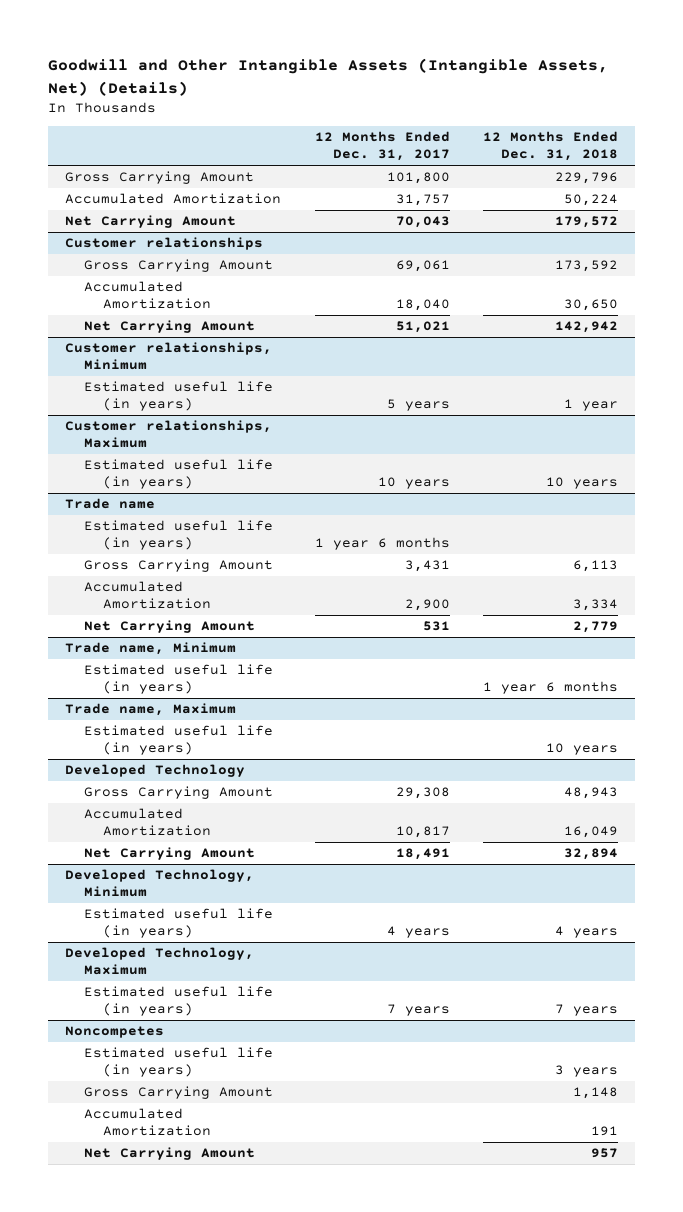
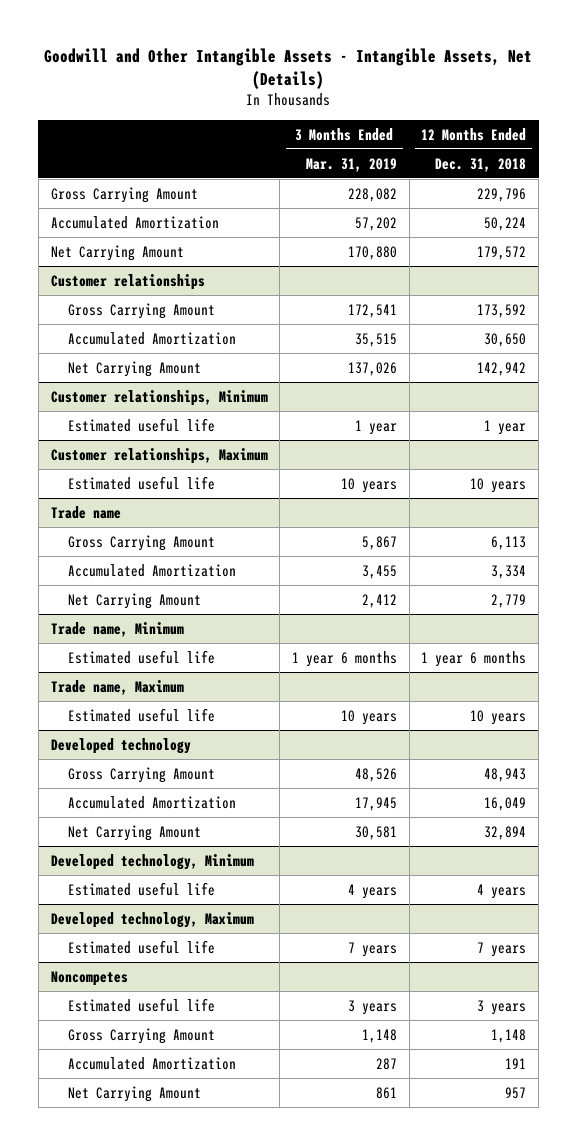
- Goodwill and Other Intangible Assets (Intangible Assets, Net) (Details)
+ Goodwill and Other Intangible Assets - Intangible Assets, Net (Details)
- | 12 Months Ended Dec. 31, 2017 | 12 Months Ended Dec. 31, 2018
+ | 3 Months Ended Mar. 31, 2019 | 12 Months Ended Dec. 31, 2018
@ Customer relationships, Minimum
- Estimated useful life (in years) | 5 years | 1 year
+ Estimated useful life | 1 year | 1 year
@ Customer relationships, Maximum
- Estimated useful life (in years) | 10 years | 10 years
+ Estimated useful life | 10 years | 10 years
@ Trade name
- Estimated useful life (in years) | 1 year 6 months |
@ Trade name, Minimum
- Estimated useful life (in years) | | 1 year 6 months
+ Estimated useful life | 1 year 6 months | 1 year 6 months
@ Trade name, Maximum
- Estimated useful life (in years) | | 10 years
- Developed Technology
@ Trade name, Maximum
+ Estimated useful life | 10 years | 10 years
+ Developed technology
- Developed Technology, Minimum
- Estimated useful life (in years) | 4 years | 4 years
- Developed Technology, Maximum
- Estimated useful life (in years) | 7 years | 7 years
+ Developed technology, Minimum
+ Estimated useful life | 4 years | 4 years
+ Developed technology, Maximum
+ Estimated useful life | 7 years | 7 years
@ Noncompetes
- Estimated useful life (in years) | | 3 years
+ Estimated useful life | 3 years | 3 years

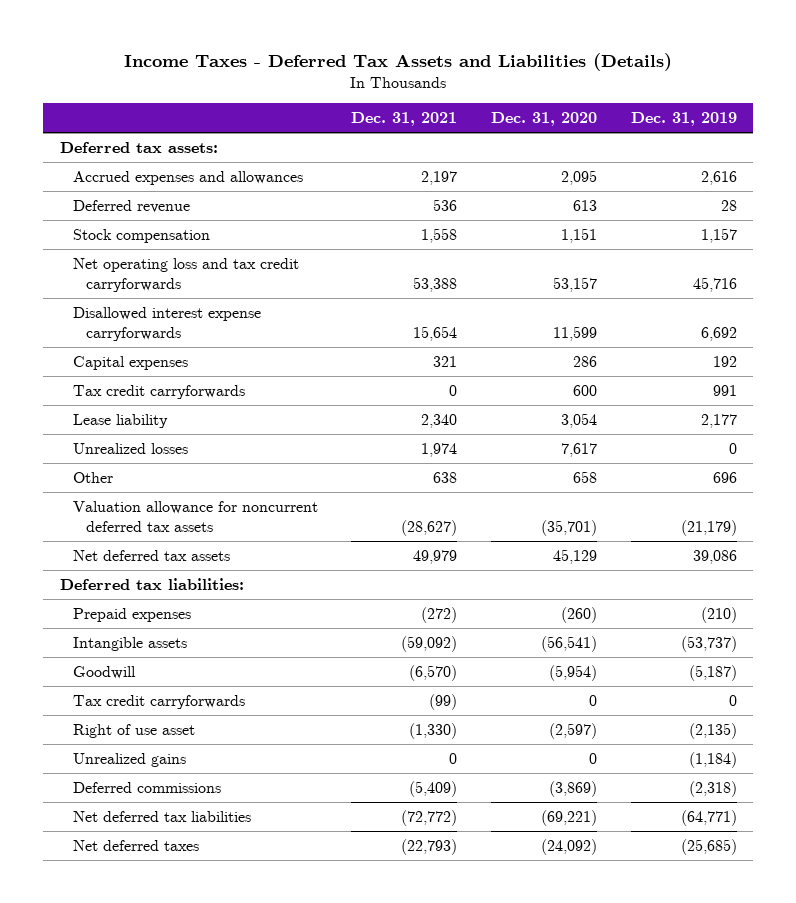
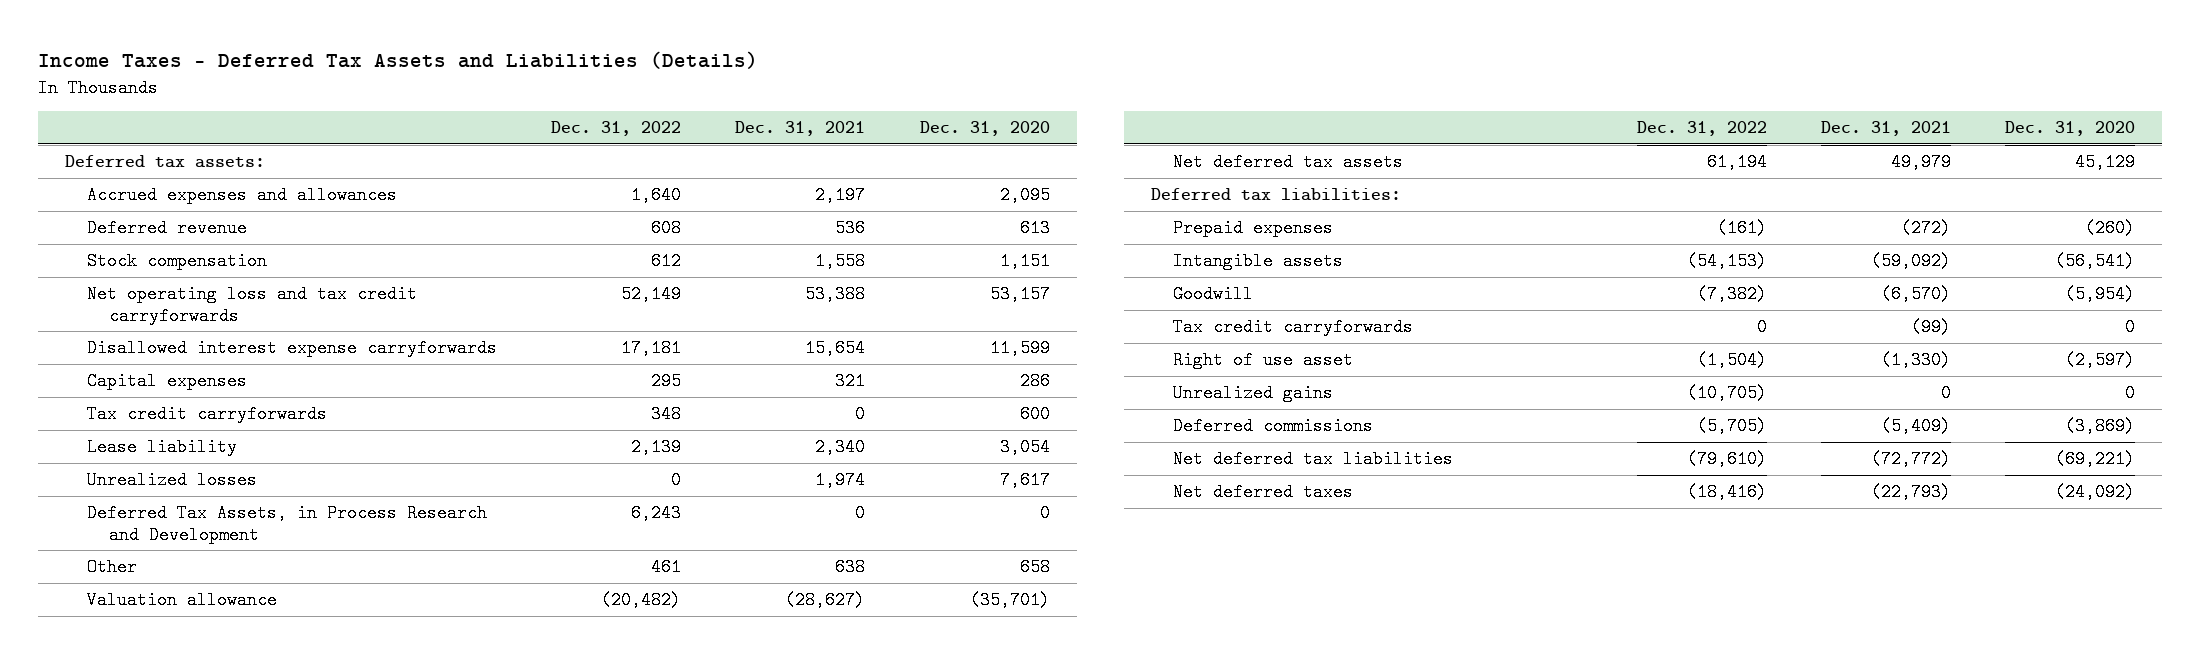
- | Dec. 31, 2021 | Dec. 31, 2020 | Dec. 31, 2019
+ | Dec. 31, 2022 | Dec. 31, 2021 | Dec. 31, 2020
+ Deferred Tax Assets, in Process Research and Development | 6,243 | 0 | 0
- Valuation allowance for noncurrent deferred tax assets | (28,627) | (35,701) | (21,179)
+ Valuation allowance | (20,482) | (28,627) | (35,701)

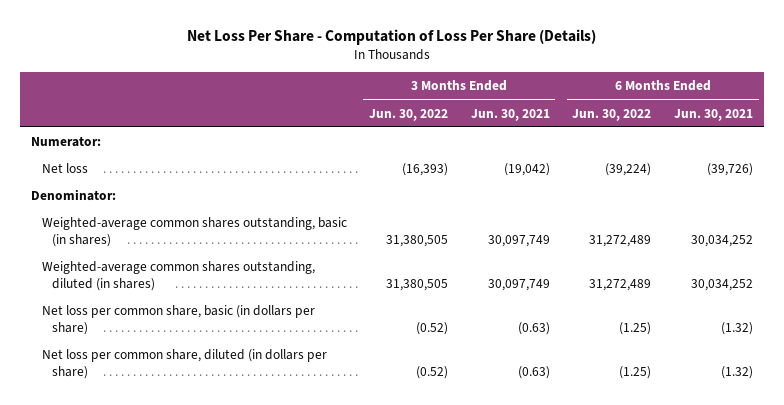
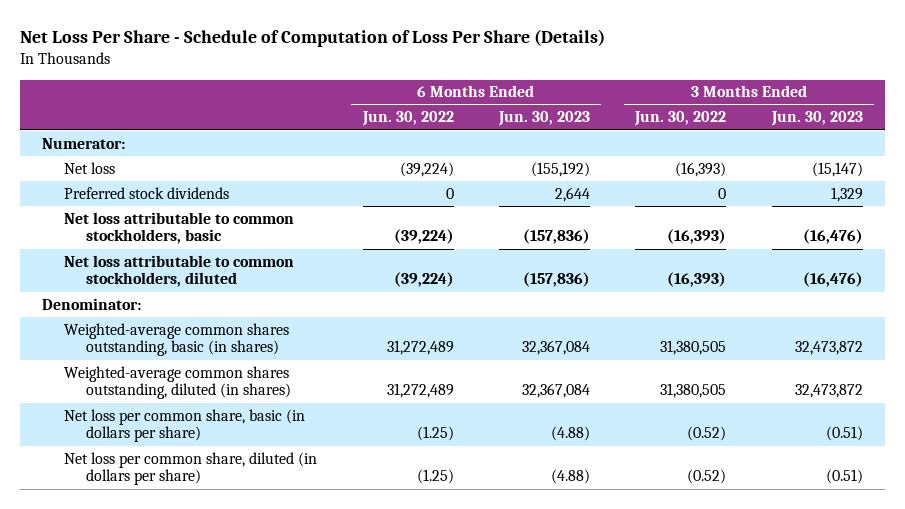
- Net Loss Per Share - Computation of Loss Per Share (Details)
+ Net Loss Per Share - Schedule of Computation of Loss Per Share (Details)
- | 3 Months Ended Jun. 30, 2022 | 3 Months Ended Jun. 30, 2021 | 6 Months Ended Jun. 30, 2022 | 6 Months Ended Jun. 30, 2021
+ | 6 Months Ended Jun. 30, 2022 | 6 Months Ended Jun. 30, 2023 | 3 Months Ended Jun. 30, 2022 | 3 Months Ended Jun. 30, 2023
+ Preferred stock dividends | 0 | 2,644 | 0 | 1,329
+ Net loss attributable to common stockholders, basic | (39,224) | (157,836) | (16,393) | (16,476)
+ Net loss attributable to common stockholders, diluted | (39,224) | (157,836) | (16,393) | (16,476)

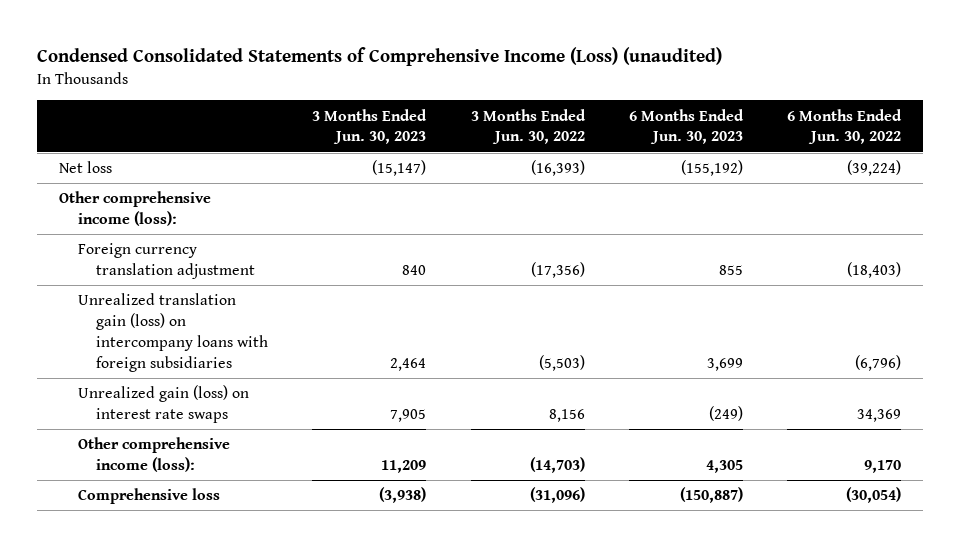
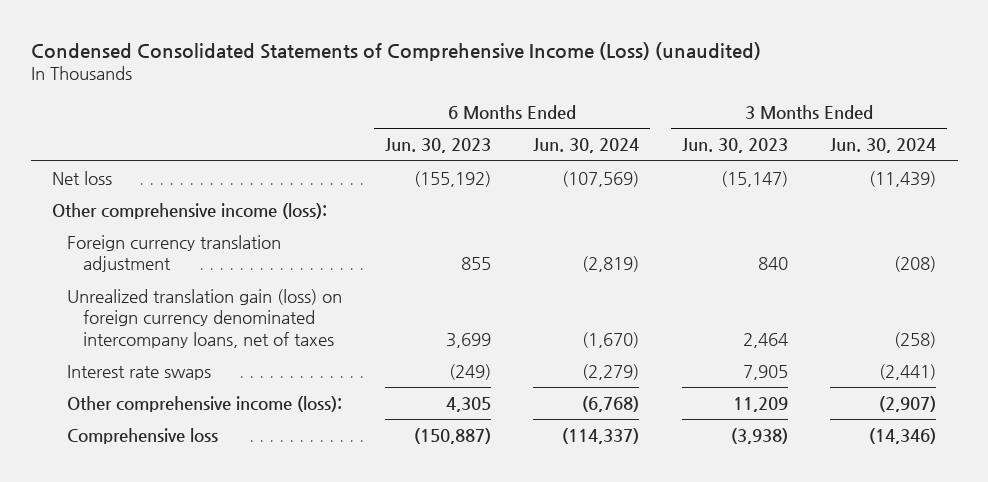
- | 3 Months Ended Jun. 30, 2023 | 3 Months Ended Jun. 30, 2022 | 6 Months Ended Jun. 30, 2023 | 6 Months Ended Jun. 30, 2022
+ | 6 Months Ended Jun. 30, 2023 | 6 Months Ended Jun. 30, 2024 | 3 Months Ended Jun. 30, 2023 | 3 Months Ended Jun. 30, 2024
- Unrealized translation gain (loss) on intercompany loans with foreign subsidiaries | 2,464 | (5,503) | 3,699 | (6,796)
- Unrealized gain (loss) on interest rate swaps | 7,905 | 8,156 | (249) | 34,369
+ Unrealized translation gain (loss) on foreign currency denominated intercompany loans, net of taxes | 3,699 | (1,670) | 2,464 | (258)
+ Interest rate swaps | (249) | (2,279) | 7,905 | (2,441)

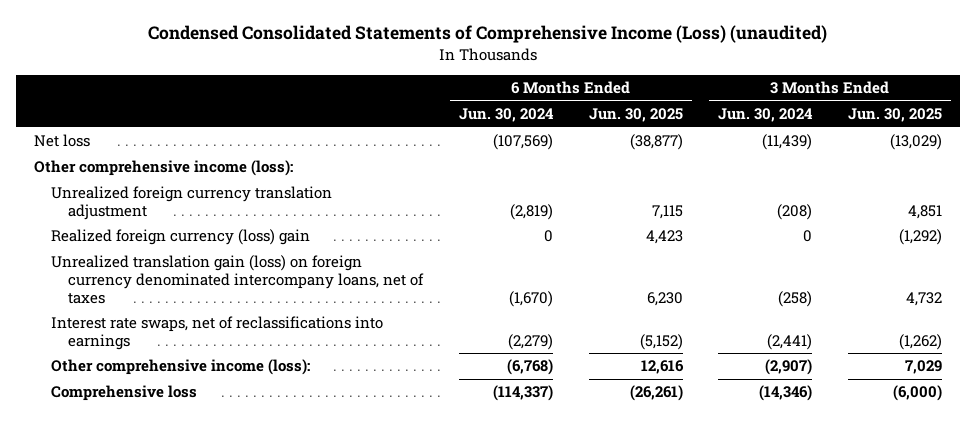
- | 6 Months Ended Jun. 30, 2023 | 6 Months Ended Jun. 30, 2024 | 3 Months Ended Jun. 30, 2023 | 3 Months Ended Jun. 30, 2024
+ | 6 Months Ended Jun. 30, 2024 | 6 Months Ended Jun. 30, 2025 | 3 Months Ended Jun. 30, 2024 | 3 Months Ended Jun. 30, 2025
- Foreign currency translation adjustment | 855 | (2,819) | 840 | (208)
+ Unrealized foreign currency translation adjustment | (2,819) | 7,115 | (208) | 4,851
+ Realized foreign currency (loss) gain | 0 | 4,423 | 0 | (1,292)
- Interest rate swaps | (249) | (2,279) | 7,905 | (2,441)
+ Interest rate swaps, net of reclassifications into earnings | (2,279) | (5,152) | (2,441) | (1,262)

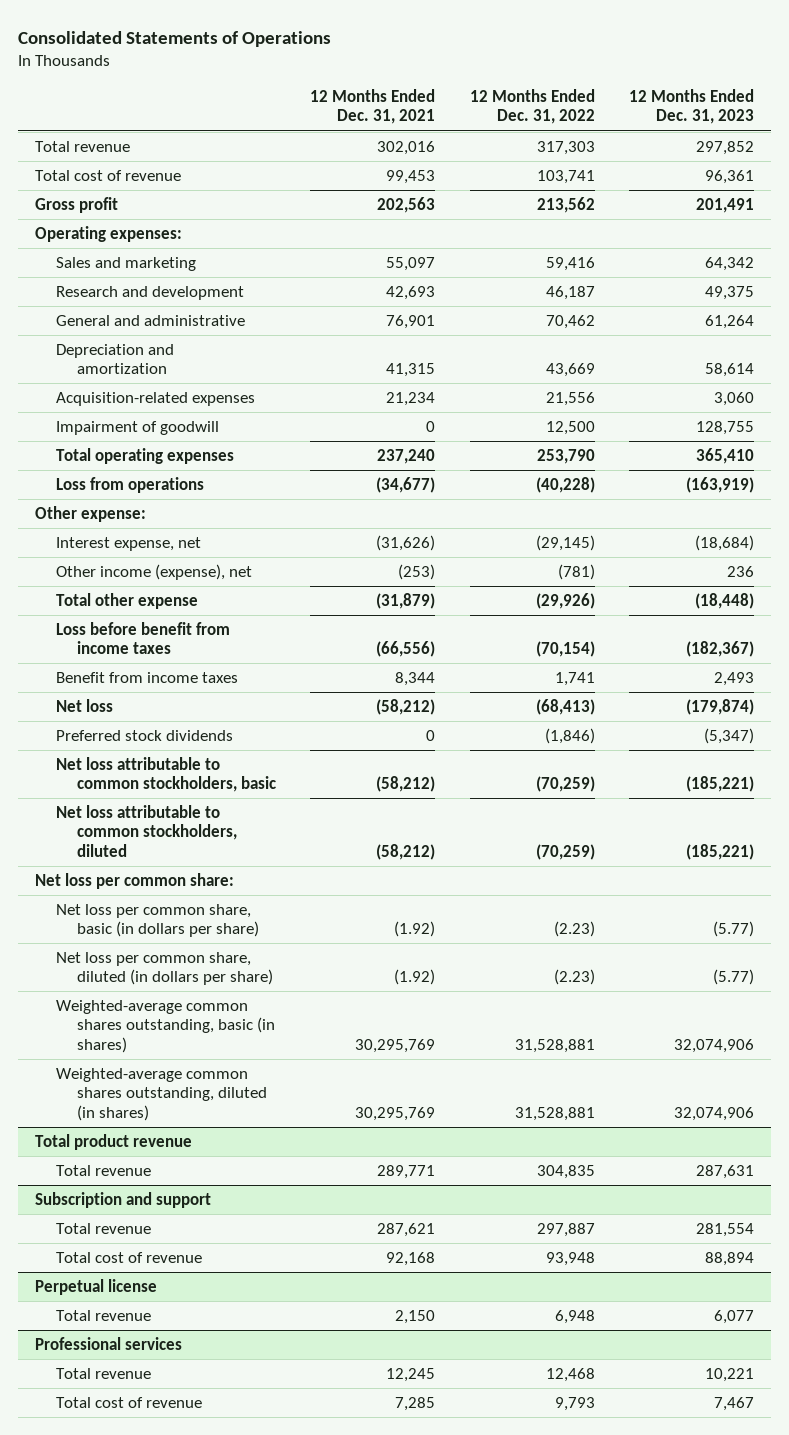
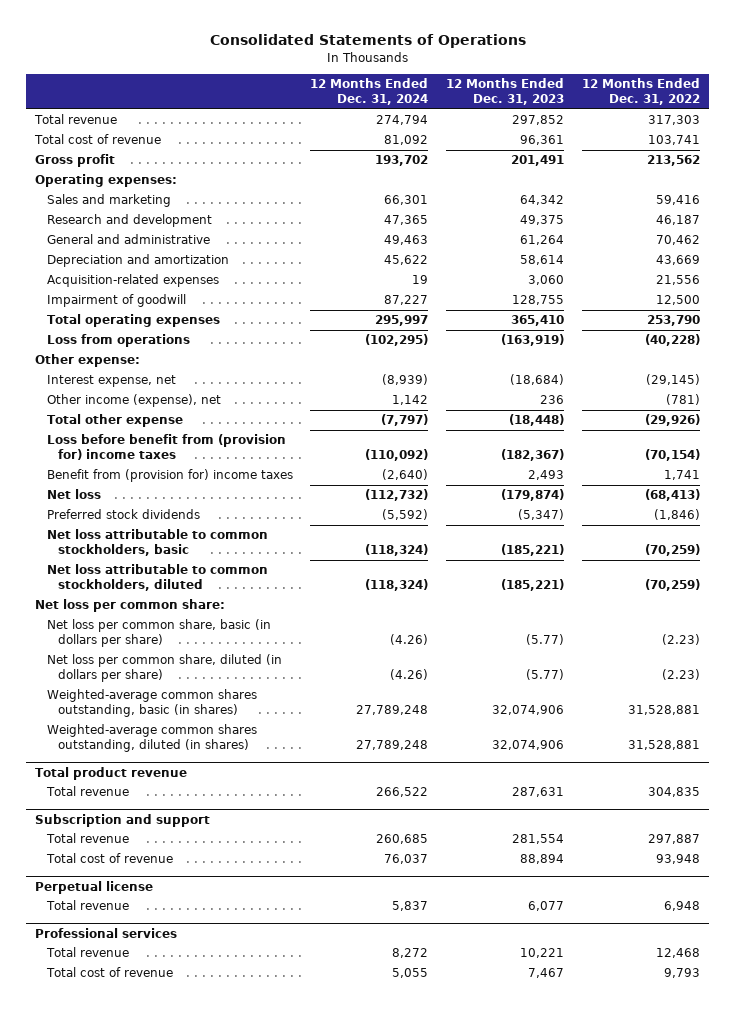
- | 12 Months Ended Dec. 31, 2021 | 12 Months Ended Dec. 31, 2022 | 12 Months Ended Dec. 31, 2023
+ | 12 Months Ended Dec. 31, 2024 | 12 Months Ended Dec. 31, 2023 | 12 Months Ended Dec. 31, 2022
- Loss before benefit from income taxes | (66,556) | (70,154) | (182,367)
- Benefit from income taxes | 8,344 | 1,741 | 2,493
+ Loss before benefit from (provision for) income taxes | (110,092) | (182,367) | (70,154)
+ Benefit from (provision for) income taxes | (2,640) | 2,493 | 1,741

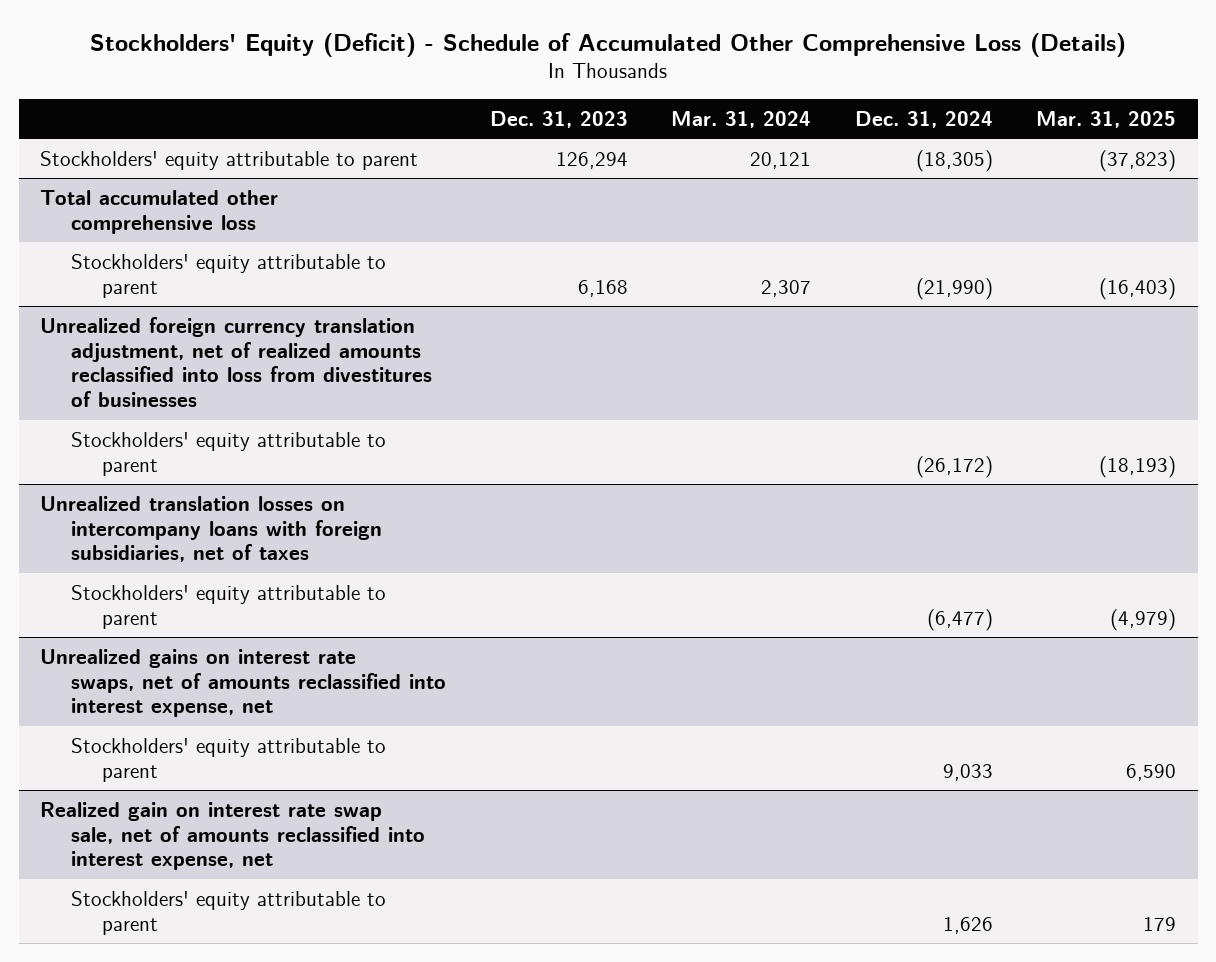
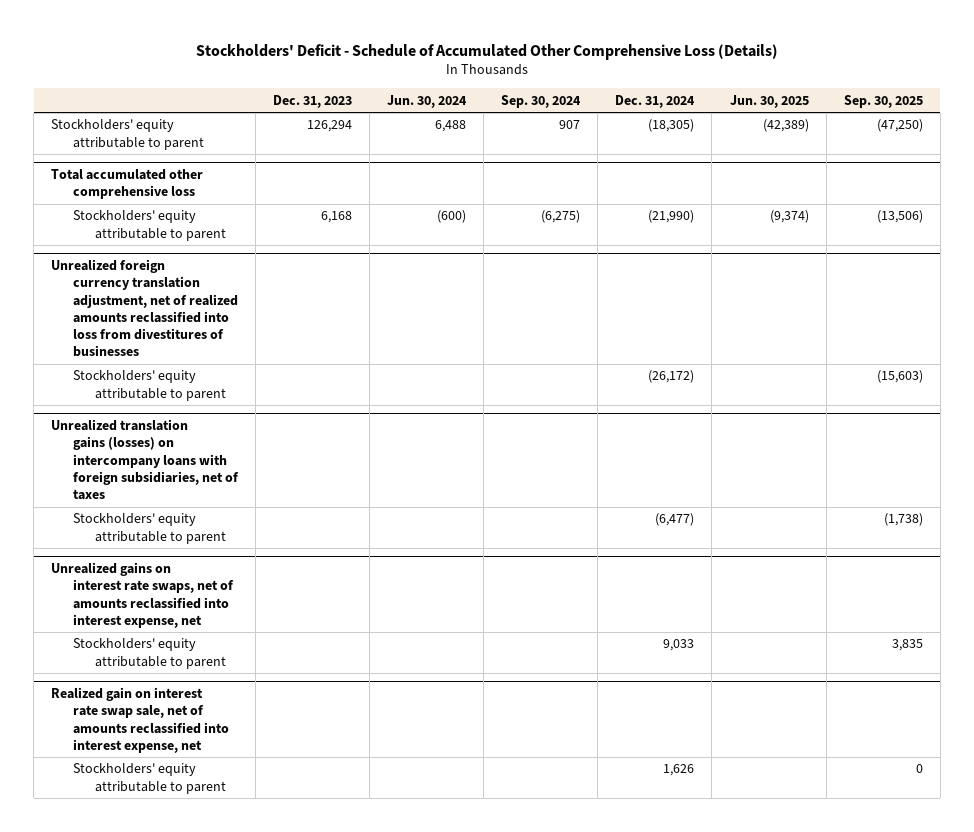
- Stockholders' Equity (Deficit) - Schedule of Accumulated Other Comprehensive Loss (Details)
+ Stockholders' Deficit - Schedule of Accumulated Other Comprehensive Loss (Details)
- | Dec. 31, 2023 | Mar. 31, 2024 | Dec. 31, 2024 | Mar. 31, 2025
+ | Dec. 31, 2023 | Jun. 30, 2024 | Sep. 30, 2024 | Dec. 31, 2024 | Jun. 30, 2025 | Sep. 30, 2025
- Unrealized translation losses on intercompany loans with foreign subsidiaries, net of taxes
+ Unrealized translation gains (losses) on intercompany loans with foreign subsidiaries, net of taxes

